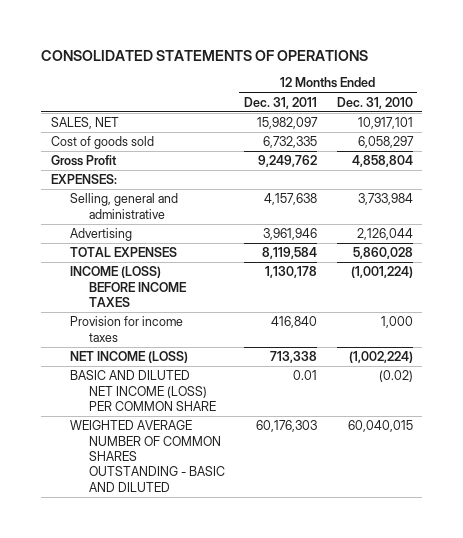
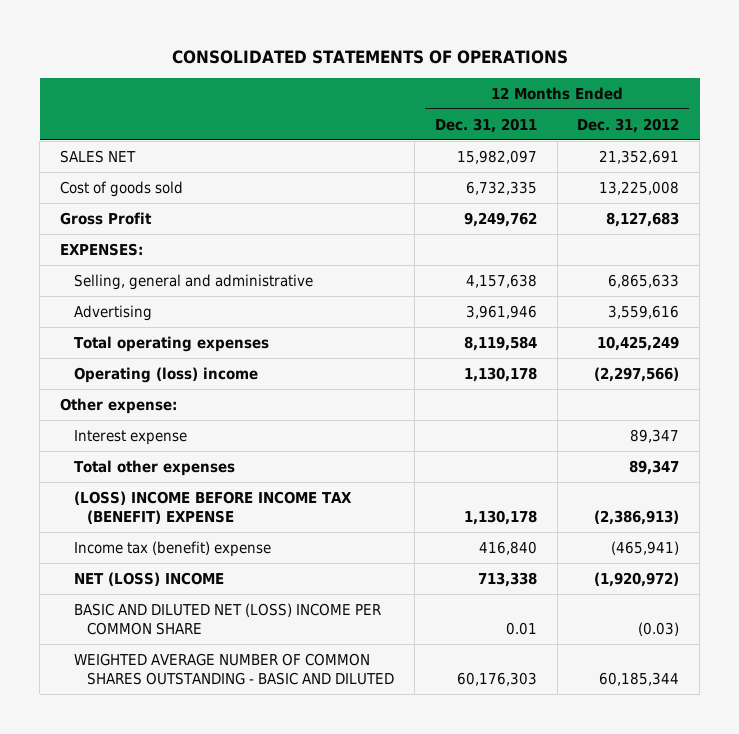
- | 12 Months Ended Dec. 31, 2011 | 12 Months Ended Dec. 31, 2010
+ | 12 Months Ended Dec. 31, 2011 | 12 Months Ended Dec. 31, 2012
- SALES, NET | 15,982,097 | 10,917,101
+ SALES NET | 15,982,097 | 21,352,691
- TOTAL EXPENSES | 8,119,584 | 5,860,028
- INCOME (LOSS) BEFORE INCOME TAXES | 1,130,178 | (1,001,224)
- Provision for income taxes | 416,840 | 1,000
- NET INCOME (LOSS) | 713,338 | (1,002,224)
- BASIC AND DILUTED NET INCOME (LOSS) PER COMMON SHARE | 0.01 | (0.02)
+ Total operating expenses | 8,119,584 | 10,425,249
+ Operating (loss) income | 1,130,178 | (2,297,566)
+ Other expense:
+ Interest expense | | 89,347
+ Total other expenses | | 89,347
+ (LOSS) INCOME BEFORE INCOME TAX (BENEFIT) EXPENSE | 1,130,178 | (2,386,913)
+ Income tax (benefit) expense | 416,840 | (465,941)
+ NET (LOSS) INCOME | 713,338 | (1,920,972)
+ BASIC AND DILUTED NET (LOSS) INCOME PER COMMON SHARE | 0.01 | (0.03)

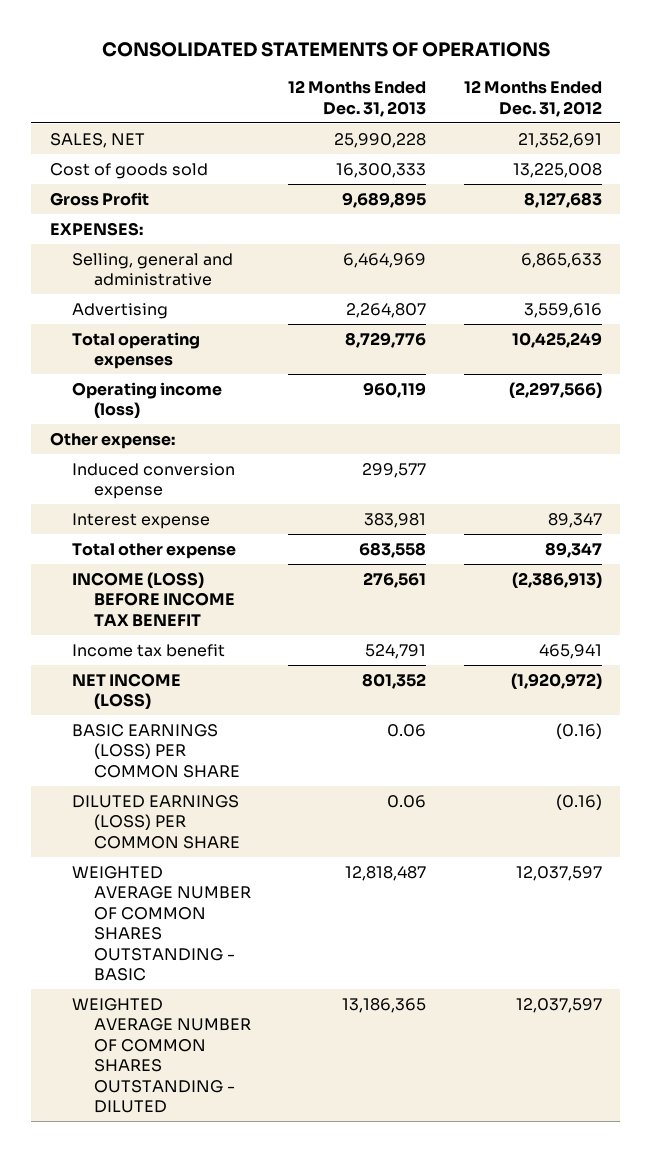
- | 12 Months Ended Dec. 31, 2011 | 12 Months Ended Dec. 31, 2012
+ | 12 Months Ended Dec. 31, 2013 | 12 Months Ended Dec. 31, 2012
- SALES NET | 15,982,097 | 21,352,691
+ SALES, NET | 25,990,228 | 21,352,691
- Operating (loss) income | 1,130,178 | (2,297,566)
+ Operating income (loss) | 960,119 | (2,297,566)
+ Induced conversion expense | 299,577 |
- Total other expenses | | 89,347
- (LOSS) INCOME BEFORE INCOME TAX (BENEFIT) EXPENSE | 1,130,178 | (2,386,913)
- Income tax (benefit) expense | 416,840 | (465,941)
- NET (LOSS) INCOME | 713,338 | (1,920,972)
- BASIC AND DILUTED NET (LOSS) INCOME PER COMMON SHARE | 0.01 | (0.03)
- WEIGHTED AVERAGE NUMBER OF COMMON SHARES OUTSTANDING - BASIC AND DILUTED | 60,176,303 | 60,185,344
+ Total other expense | 683,558 | 89,347
+ INCOME (LOSS) BEFORE INCOME TAX BENEFIT | 276,561 | (2,386,913)
+ Income tax benefit | 524,791 | 465,941
+ NET INCOME (LOSS) | 801,352 | (1,920,972)
+ BASIC EARNINGS (LOSS) PER COMMON SHARE | 0.06 | (0.16)
+ DILUTED EARNINGS (LOSS) PER COMMON SHARE | 0.06 | (0.16)
+ WEIGHTED AVERAGE NUMBER OF COMMON SHARES OUTSTANDING - BASIC | 12,818,487 | 12,037,597
+ WEIGHTED AVERAGE NUMBER OF COMMON SHARES OUTSTANDING - DILUTED | 13,186,365 | 12,037,597

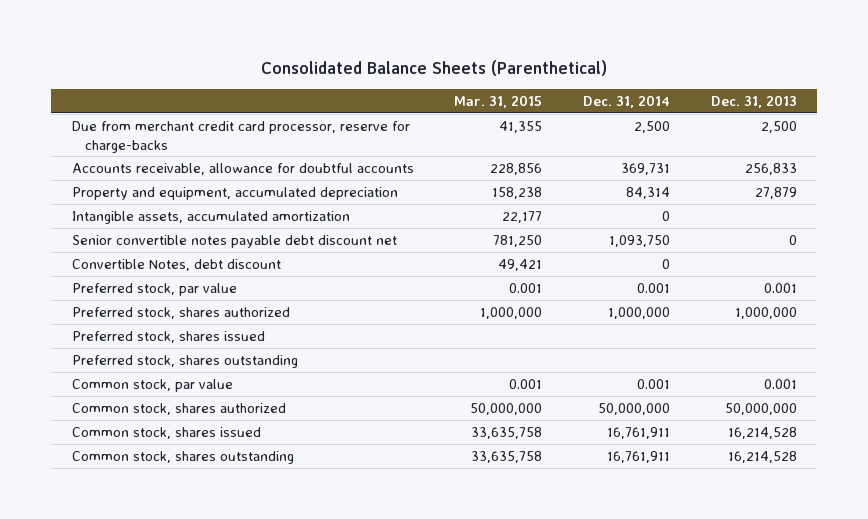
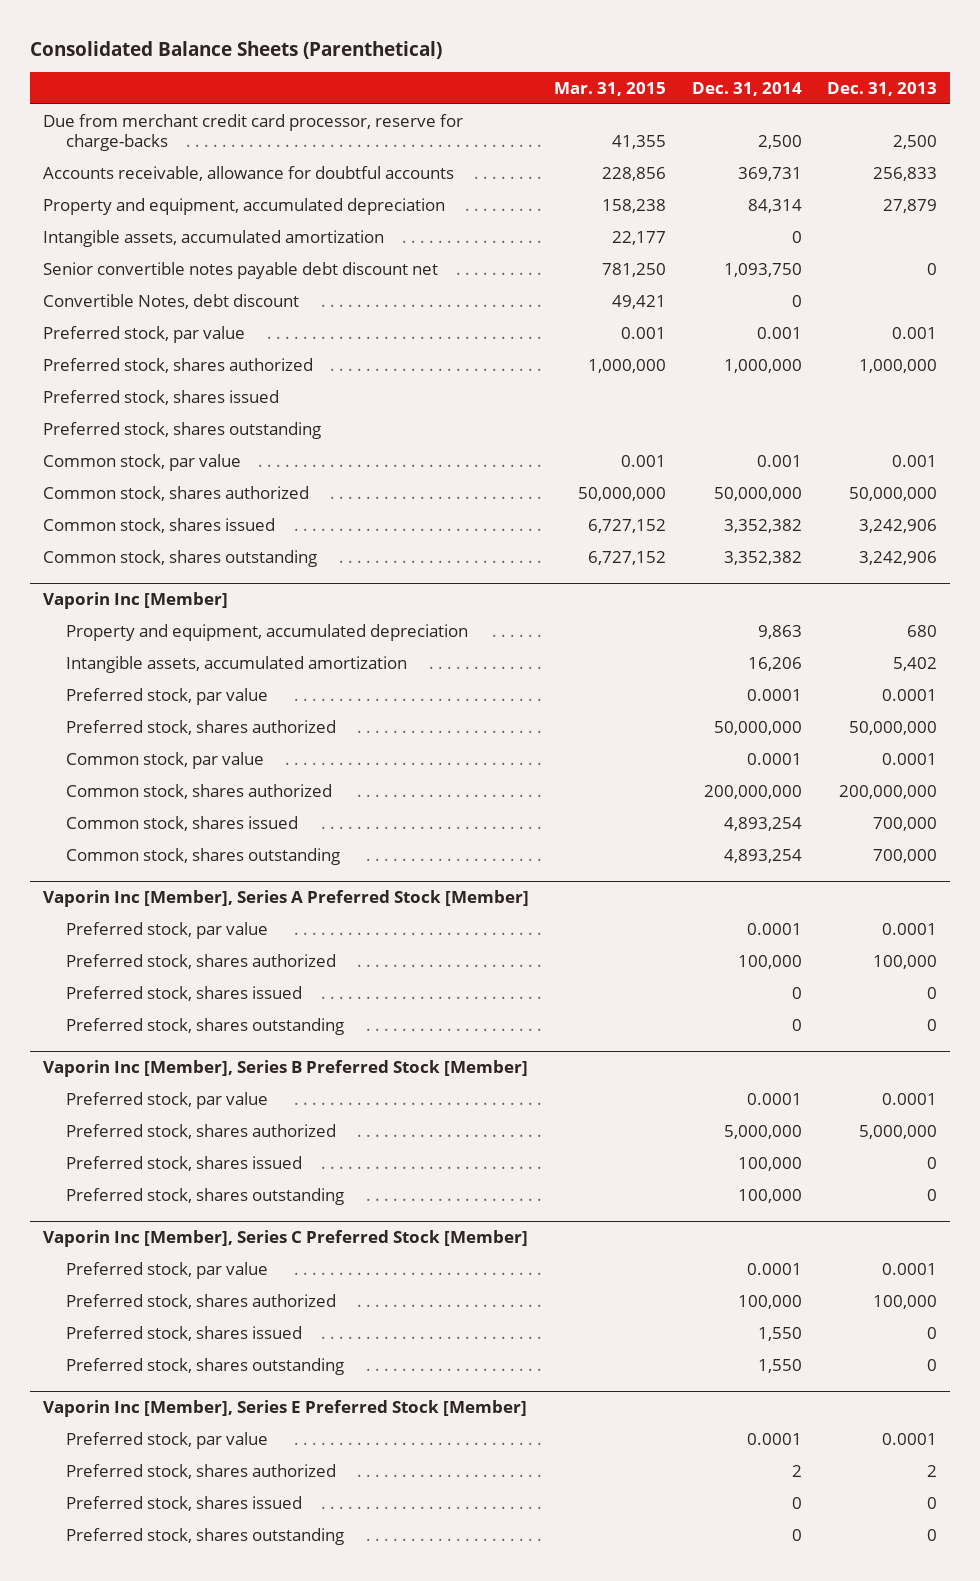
- Common stock, shares issued | 33,635,758 | 16,761,911 | 16,214,528
- Common stock, shares outstanding | 33,635,758 | 16,761,911 | 16,214,528
+ Common stock, shares issued | 6,727,152 | 3,352,382 | 3,242,906
+ Common stock, shares outstanding | 6,727,152 | 3,352,382 | 3,242,906
+ Vaporin Inc [Member]
+ Property and equipment, accumulated depreciation | | 9,863 | 680
+ Intangible assets, accumulated amortization | | 16,206 | 5,402
+ Preferred stock, par value | | 0.0001 | 0.0001
+ Preferred stock, shares authorized | | 50,000,000 | 50,000,000
+ Common stock, par value | | 0.0001 | 0.0001
+ Common stock, shares authorized | | 200,000,000 | 200,000,000
+ Common stock, shares issued | | 4,893,254 | 700,000
+ Common stock, shares outstanding | | 4,893,254 | 700,000
+ Vaporin Inc [Member], Series A Preferred Stock [Member]
+ Preferred stock, par value | | 0.0001 | 0.0001
+ Preferred stock, shares authorized | | 100,000 | 100,000
+ Preferred stock, shares issued | | 0 | 0
+ Preferred stock, shares outstanding | | 0 | 0
+ Vaporin Inc [Member], Series B Preferred Stock [Member]
+ Preferred stock, par value | | 0.0001 | 0.0001
+ Preferred stock, shares authorized | | 5,000,000 | 5,000,000
+ Preferred stock, shares issued | | 100,000 | 0
+ Preferred stock, shares outstanding | | 100,000 | 0
+ Vaporin Inc [Member], Series C Preferred Stock [Member]
+ Preferred stock, par value | | 0.0001 | 0.0001
+ Preferred stock, shares authorized | | 100,000 | 100,000
+ Preferred stock, shares issued | | 1,550 | 0
+ Preferred stock, shares outstanding | | 1,550 | 0
+ Vaporin Inc [Member], Series E Preferred Stock [Member]
+ Preferred stock, par value | | 0.0001 | 0.0001
+ Preferred stock, shares authorized | | 2 | 2
+ Preferred stock, shares issued | | 0 | 0
+ Preferred stock, shares outstanding | | 0 | 0

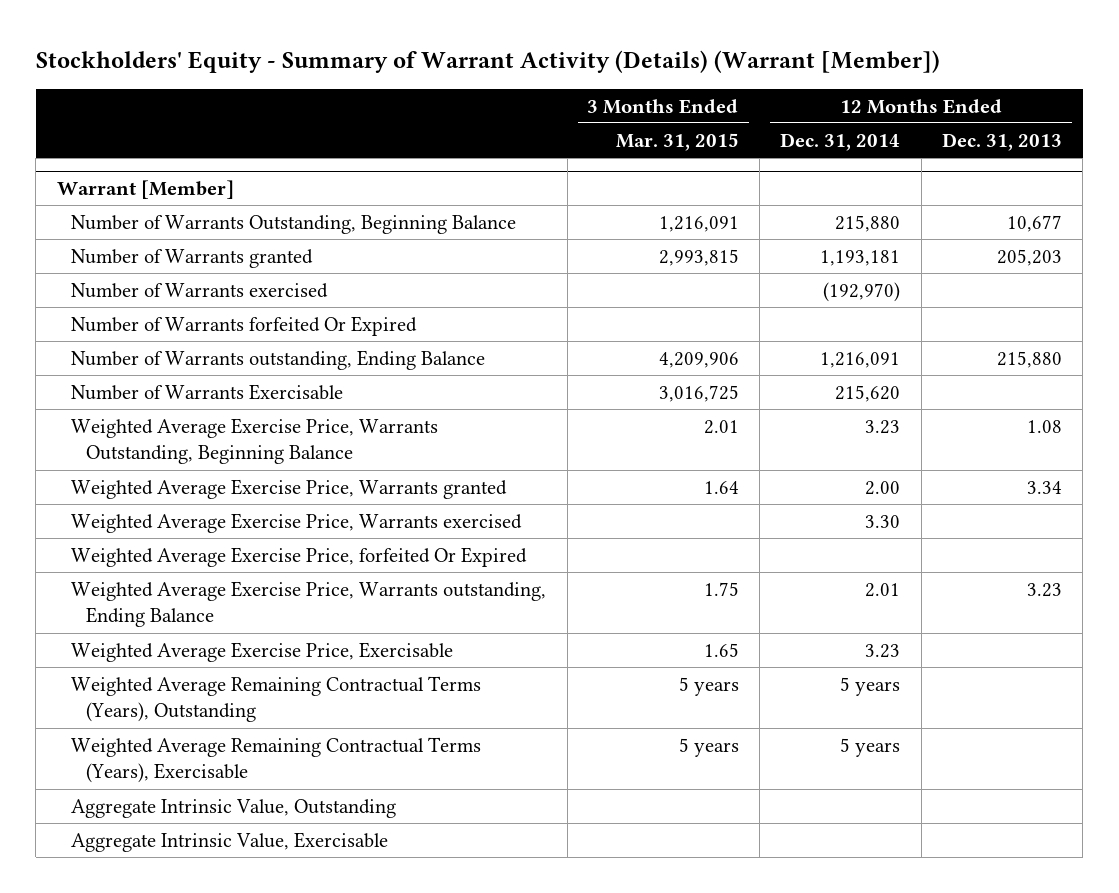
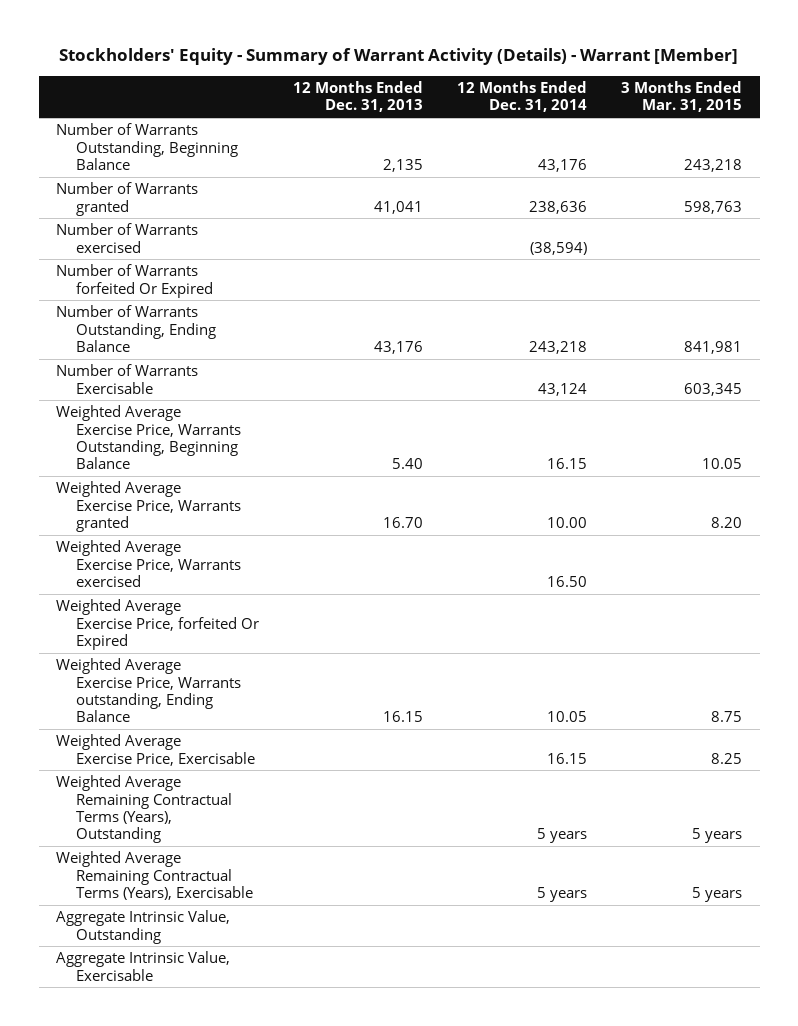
- Stockholders' Equity - Summary of Warrant Activity (Details) (Warrant [Member])
+ Stockholders' Equity - Summary of Warrant Activity (Details) - Warrant [Member]
- | 3 Months Ended Mar. 31, 2015 | 12 Months Ended Dec. 31, 2014 | 12 Months Ended Dec. 31, 2013
+ | 12 Months Ended Dec. 31, 2013 | 12 Months Ended Dec. 31, 2014 | 3 Months Ended Mar. 31, 2015
- Warrant [Member]
- Number of Warrants Outstanding, Beginning Balance | 1,216,091 | 215,880 | 10,677
- Number of Warrants granted | 2,993,815 | 1,193,181 | 205,203
- Number of Warrants exercised | | (192,970) |
+ Number of Warrants Outstanding, Beginning Balance | 2,135 | 43,176 | 243,218
+ Number of Warrants granted | 41,041 | 238,636 | 598,763
+ Number of Warrants exercised | | (38,594) |
- Number of Warrants outstanding, Ending Balance | 4,209,906 | 1,216,091 | 215,880
- Number of Warrants Exercisable | 3,016,725 | 215,620 |
- Weighted Average Exercise Price, Warrants Outstanding, Beginning Balance | 2.01 | 3.23 | 1.08
- Weighted Average Exercise Price, Warrants granted | 1.64 | 2.00 | 3.34
- Weighted Average Exercise Price, Warrants exercised | | 3.30 |
+ Number of Warrants Outstanding, Ending Balance | 43,176 | 243,218 | 841,981
+ Number of Warrants Exercisable | | 43,124 | 603,345
+ Weighted Average Exercise Price, Warrants Outstanding, Beginning Balance | 5.40 | 16.15 | 10.05
+ Weighted Average Exercise Price, Warrants granted | 16.70 | 10.00 | 8.20
+ Weighted Average Exercise Price, Warrants exercised | | 16.50 |
- Weighted Average Exercise Price, Warrants outstanding, Ending Balance | 1.75 | 2.01 | 3.23
- Weighted Average Exercise Price, Exercisable | 1.65 | 3.23 |
+ Weighted Average Exercise Price, Warrants outstanding, Ending Balance | 16.15 | 10.05 | 8.75
+ Weighted Average Exercise Price, Exercisable | | 16.15 | 8.25

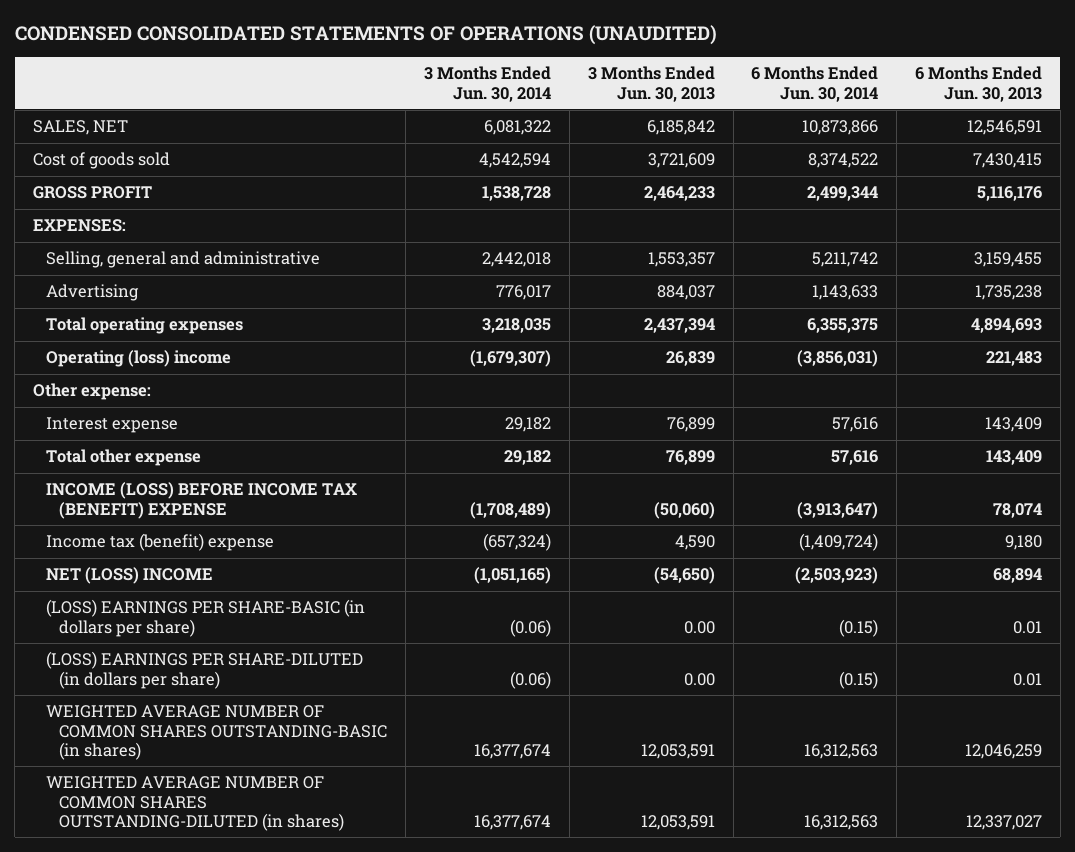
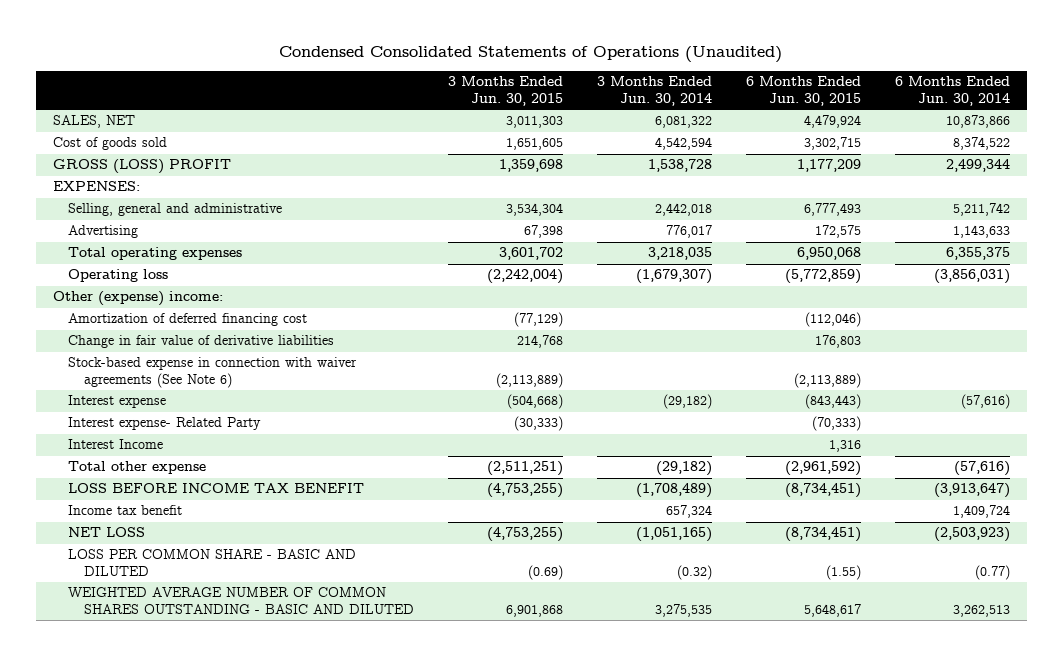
- CONDENSED CONSOLIDATED STATEMENTS OF OPERATIONS (UNAUDITED)
+ Condensed Consolidated Statements of Operations (Unaudited)
- | 3 Months Ended Jun. 30, 2014 | 3 Months Ended Jun. 30, 2013 | 6 Months Ended Jun. 30, 2014 | 6 Months Ended Jun. 30, 2013
+ | 3 Months Ended Jun. 30, 2015 | 3 Months Ended Jun. 30, 2014 | 6 Months Ended Jun. 30, 2015 | 6 Months Ended Jun. 30, 2014
- GROSS PROFIT | 1,538,728 | 2,464,233 | 2,499,344 | 5,116,176
+ GROSS (LOSS) PROFIT | 1,359,698 | 1,538,728 | 1,177,209 | 2,499,344
- Operating (loss) income | (1,679,307) | 26,839 | (3,856,031) | 221,483
- Other expense:
- Interest expense | 29,182 | 76,899 | 57,616 | 143,409
- Total other expense | 29,182 | 76,899 | 57,616 | 143,409
- INCOME (LOSS) BEFORE INCOME TAX (BENEFIT) EXPENSE | (1,708,489) | (50,060) | (3,913,647) | 78,074
- Income tax (benefit) expense | (657,324) | 4,590 | (1,409,724) | 9,180
- NET (LOSS) INCOME | (1,051,165) | (54,650) | (2,503,923) | 68,894
- (LOSS) EARNINGS PER SHARE-BASIC (in dollars per share) | (0.06) | 0.00 | (0.15) | 0.01
- (LOSS) EARNINGS PER SHARE-DILUTED (in dollars per share) | (0.06) | 0.00 | (0.15) | 0.01
- WEIGHTED AVERAGE NUMBER OF COMMON SHARES OUTSTANDING-BASIC (in shares) | 16,377,674 | 12,053,591 | 16,312,563 | 12,046,259
- WEIGHTED AVERAGE NUMBER OF COMMON SHARES OUTSTANDING-DILUTED (in shares) | 16,377,674 | 12,053,591 | 16,312,563 | 12,337,027
+ Operating loss | (2,242,004) | (1,679,307) | (5,772,859) | (3,856,031)
+ Other (expense) income:
+ Amortization of deferred financing cost | (77,129) | | (112,046) |
+ Change in fair value of derivative liabilities | 214,768 | | 176,803 |
+ Stock-based expense in connection with waiver agreements (See Note 6) | (2,113,889) | | (2,113,889) |
+ Interest expense | (504,668) | (29,182) | (843,443) | (57,616)
+ Interest expense- Related Party | (30,333) | | (70,333) |
+ Interest Income | | | 1,316 |
+ Total other expense | (2,511,251) | (29,182) | (2,961,592) | (57,616)
+ LOSS BEFORE INCOME TAX BENEFIT | (4,753,255) | (1,708,489) | (8,734,451) | (3,913,647)
+ Income tax benefit | | 657,324 | | 1,409,724
+ NET LOSS | (4,753,255) | (1,051,165) | (8,734,451) | (2,503,923)
+ LOSS PER COMMON SHARE - BASIC AND DILUTED | (0.69) | (0.32) | (1.55) | (0.77)
+ WEIGHTED AVERAGE NUMBER OF COMMON SHARES OUTSTANDING - BASIC AND DILUTED | 6,901,868 | 3,275,535 | 5,648,617 | 3,262,513

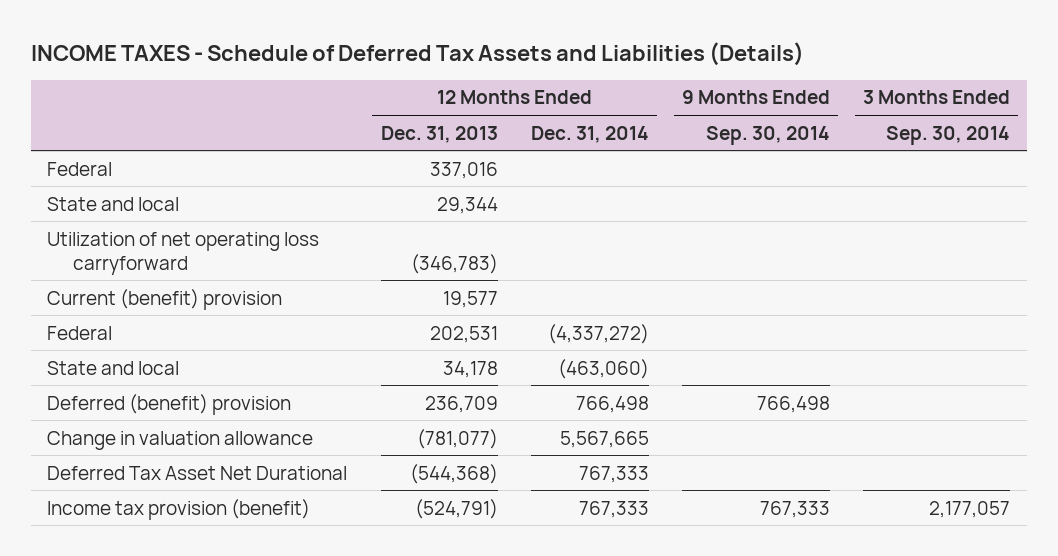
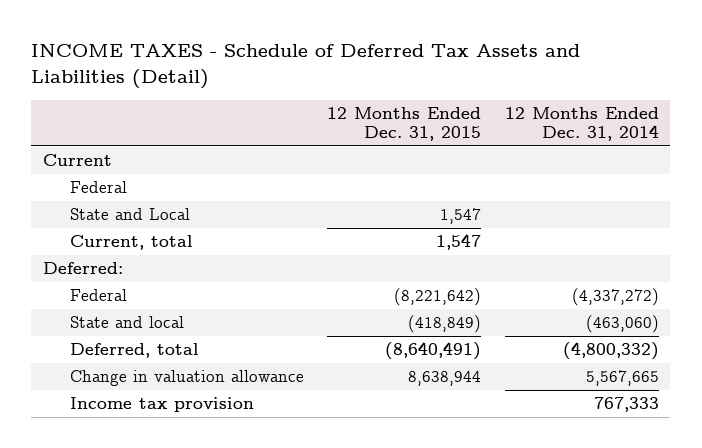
- INCOME TAXES - Schedule of Deferred Tax Assets and Liabilities (Details)
+ INCOME TAXES - Schedule of Deferred Tax Assets and Liabilities (Detail)
- | 12 Months Ended Dec. 31, 2013 | 12 Months Ended Dec. 31, 2014 | 9 Months Ended Sep. 30, 2014 | 3 Months Ended Sep. 30, 2014
+ | 12 Months Ended Dec. 31, 2015 | 12 Months Ended Dec. 31, 2014
+ Current
- State and local | 29,344 | | |
- Utilization of net operating loss carryforward | (346,783) | | |
- Current (benefit) provision | 19,577 | | |
+ State and Local | 1,547 |
+ Current, total | 1,547 |
+ Deferred:
- Deferred (benefit) provision | 236,709 | 766,498 | 766,498 |
+ Deferred, total | (8,640,491) | (4,800,332)
- Deferred Tax Asset Net Durational | (544,368) | 767,333 | |
- Income tax provision (benefit) | (524,791) | 767,333 | 767,333 | 2,177,057
+ Income tax provision | | 767,333

